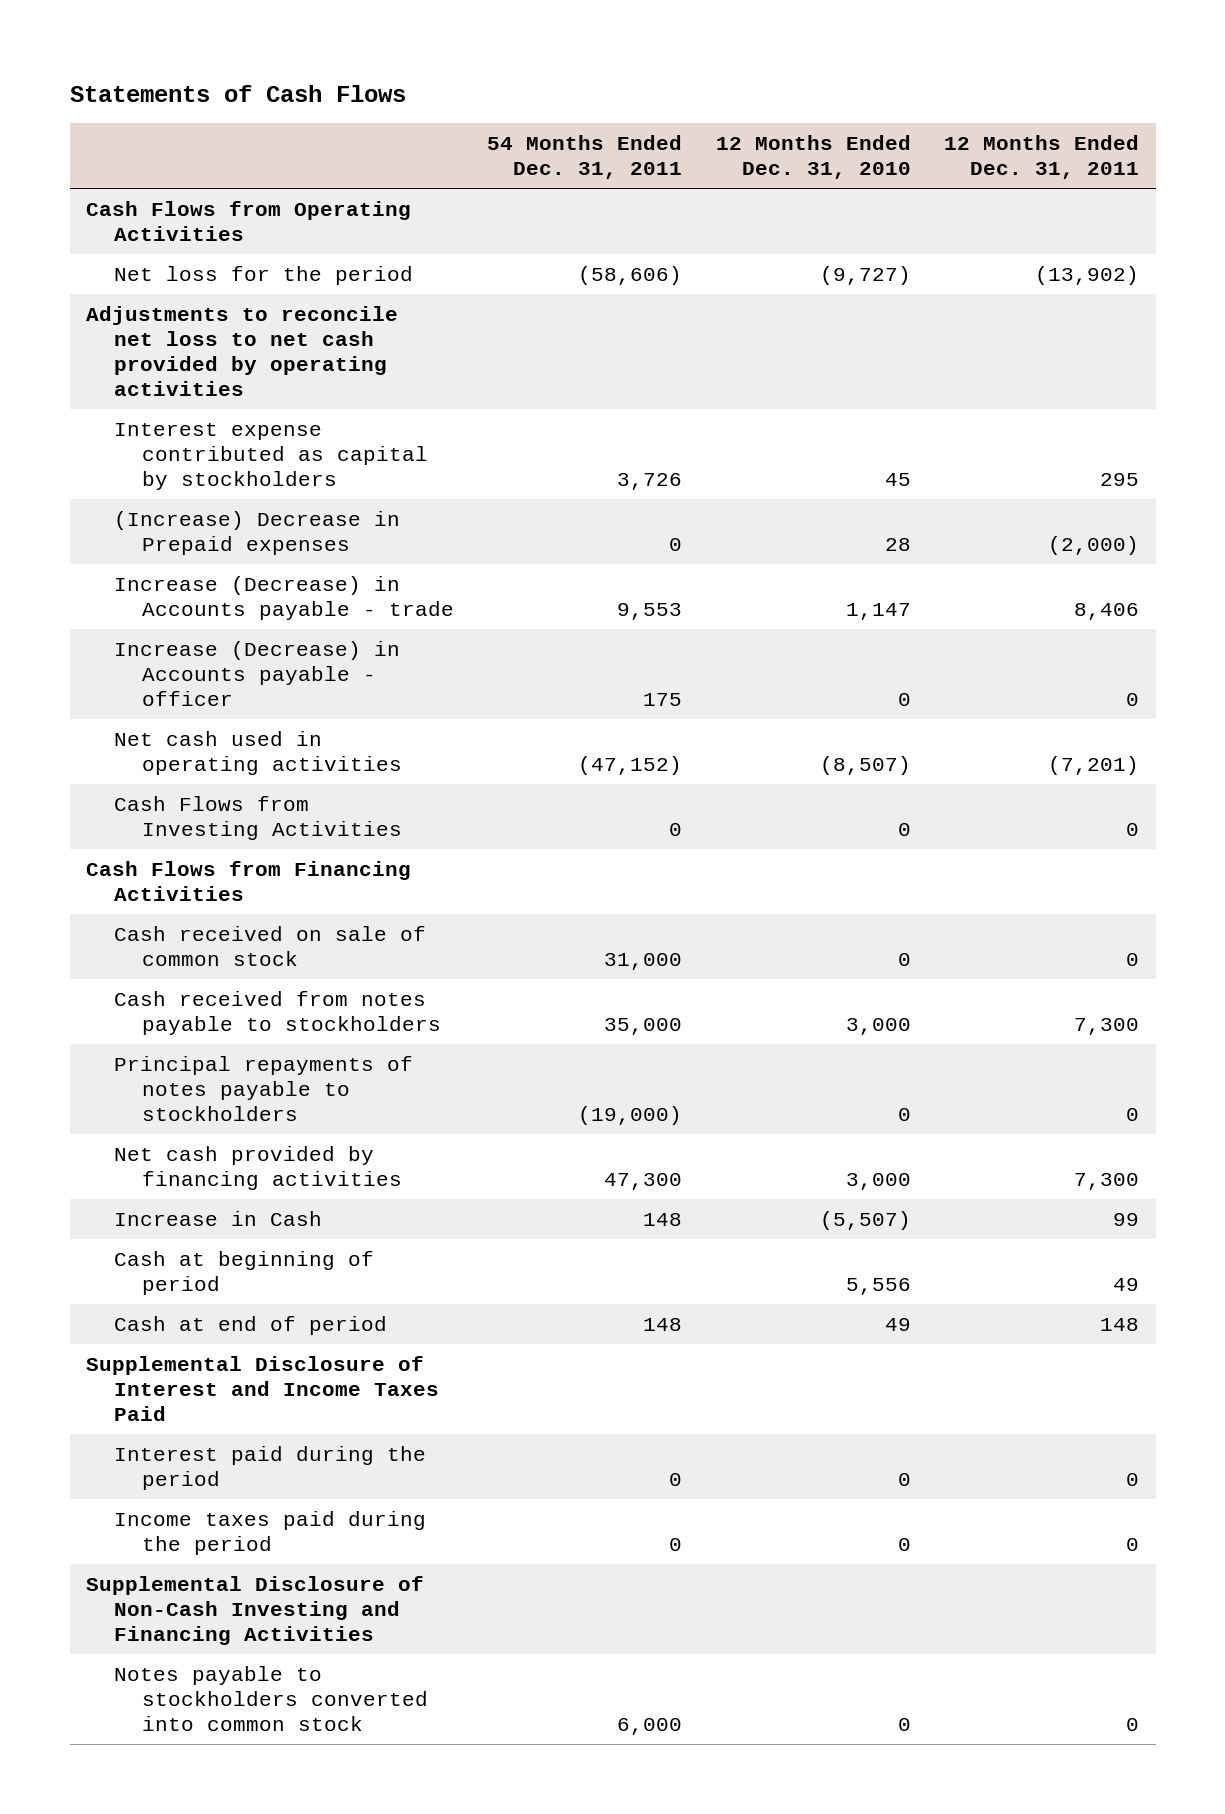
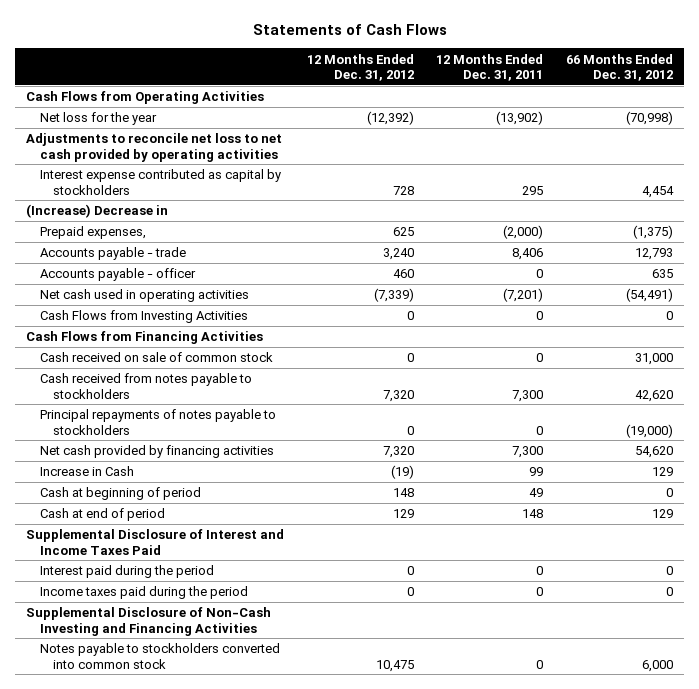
- | 54 Months Ended Dec. 31, 2011 | 12 Months Ended Dec. 31, 2010 | 12 Months Ended Dec. 31, 2011
+ | 12 Months Ended Dec. 31, 2012 | 12 Months Ended Dec. 31, 2011 | 66 Months Ended Dec. 31, 2012
- Net loss for the period | (58,606) | (9,727) | (13,902)
+ Net loss for the year | (12,392) | (13,902) | (70,998)
- (Increase) Decrease in Prepaid expenses | 0 | 28 | (2,000)
- Increase (Decrease) in Accounts payable - trade | 9,553 | 1,147 | 8,406
- Increase (Decrease) in Accounts payable - officer | 175 | 0 | 0
+ (Increase) Decrease in
+ Prepaid expenses, | 625 | (2,000) | (1,375)
+ Accounts payable - trade | 3,240 | 8,406 | 12,793
+ Accounts payable - officer | 460 | 0 | 635

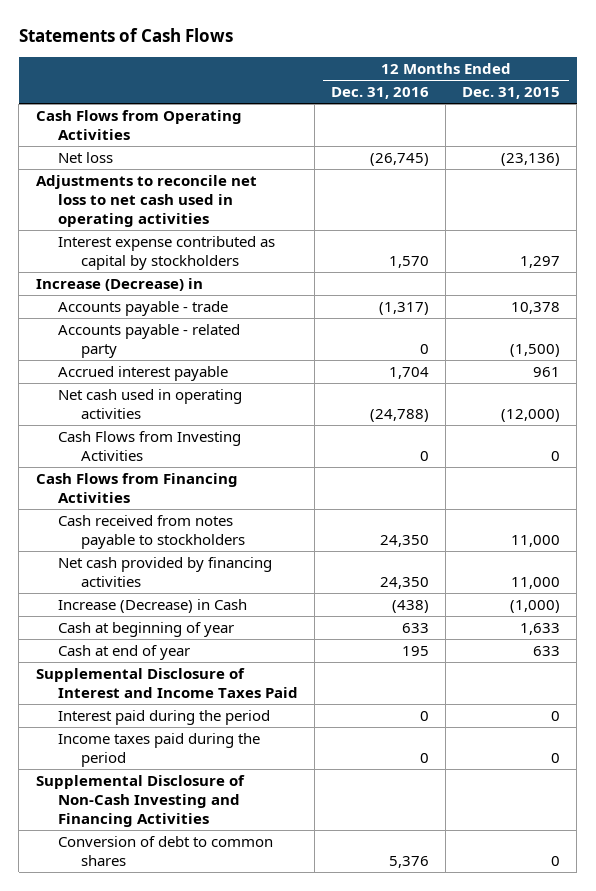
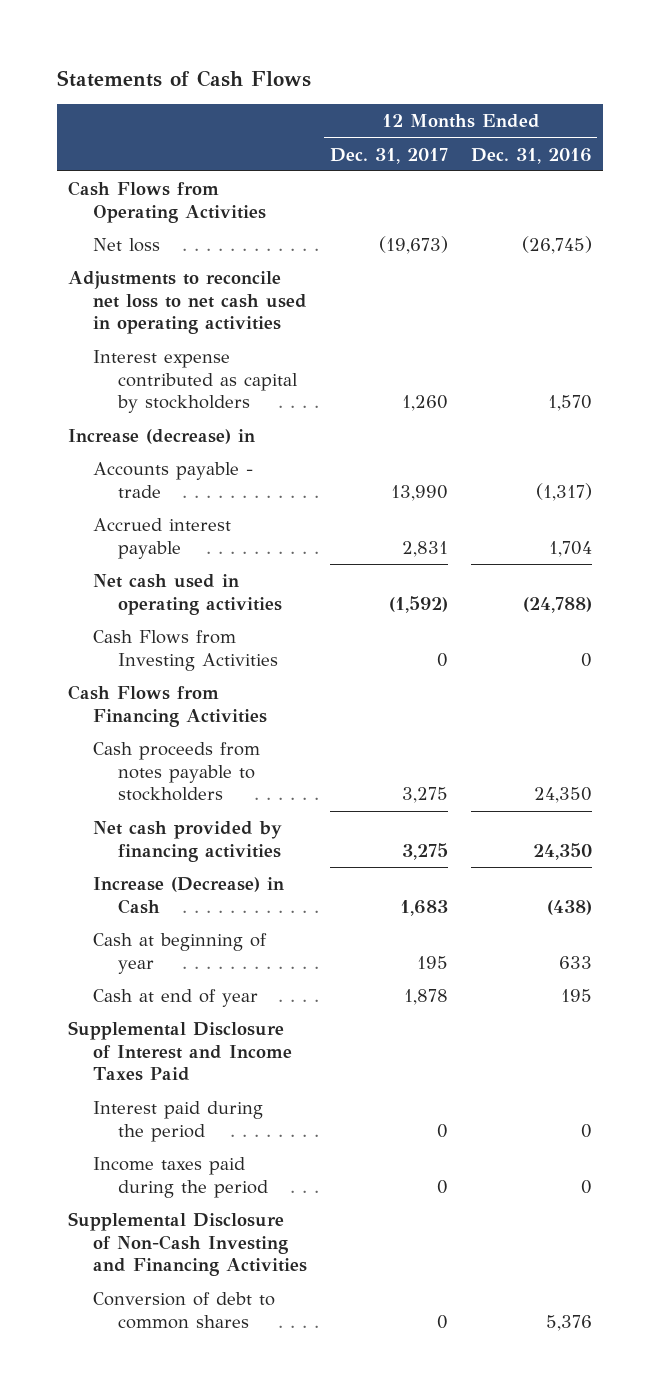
- | 12 Months Ended Dec. 31, 2016 | 12 Months Ended Dec. 31, 2015
+ | 12 Months Ended Dec. 31, 2017 | 12 Months Ended Dec. 31, 2016
- Increase (Decrease) in
+ Increase (decrease) in
- Accounts payable - related party | 0 | (1,500)
- Cash received from notes payable to stockholders | 24,350 | 11,000
+ Cash proceeds from notes payable to stockholders | 3,275 | 24,350

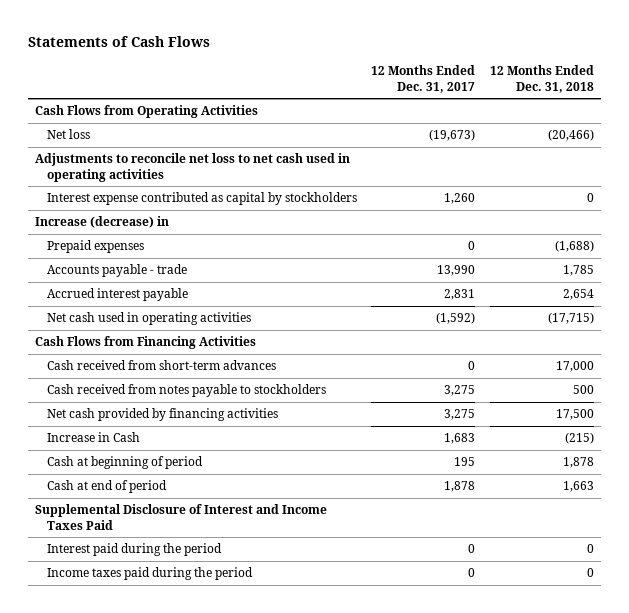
- | 12 Months Ended Dec. 31, 2017 | 12 Months Ended Dec. 31, 2016
+ | 12 Months Ended Dec. 31, 2017 | 12 Months Ended Dec. 31, 2018
+ Prepaid expenses | 0 | (1,688)
- Cash Flows from Investing Activities | 0 | 0
- Cash proceeds from notes payable to stockholders | 3,275 | 24,350
+ Cash received from short-term advances | 0 | 17,000
+ Cash received from notes payable to stockholders | 3,275 | 500
- Increase (Decrease) in Cash | 1,683 | (438)
- Cash at beginning of year | 195 | 633
- Cash at end of year | 1,878 | 195
+ Increase in Cash | 1,683 | (215)
+ Cash at beginning of period | 195 | 1,878
+ Cash at end of period | 1,878 | 1,663
- Supplemental Disclosure of Non-Cash Investing and Financing Activities
- Conversion of debt to common shares | 0 | 5,376

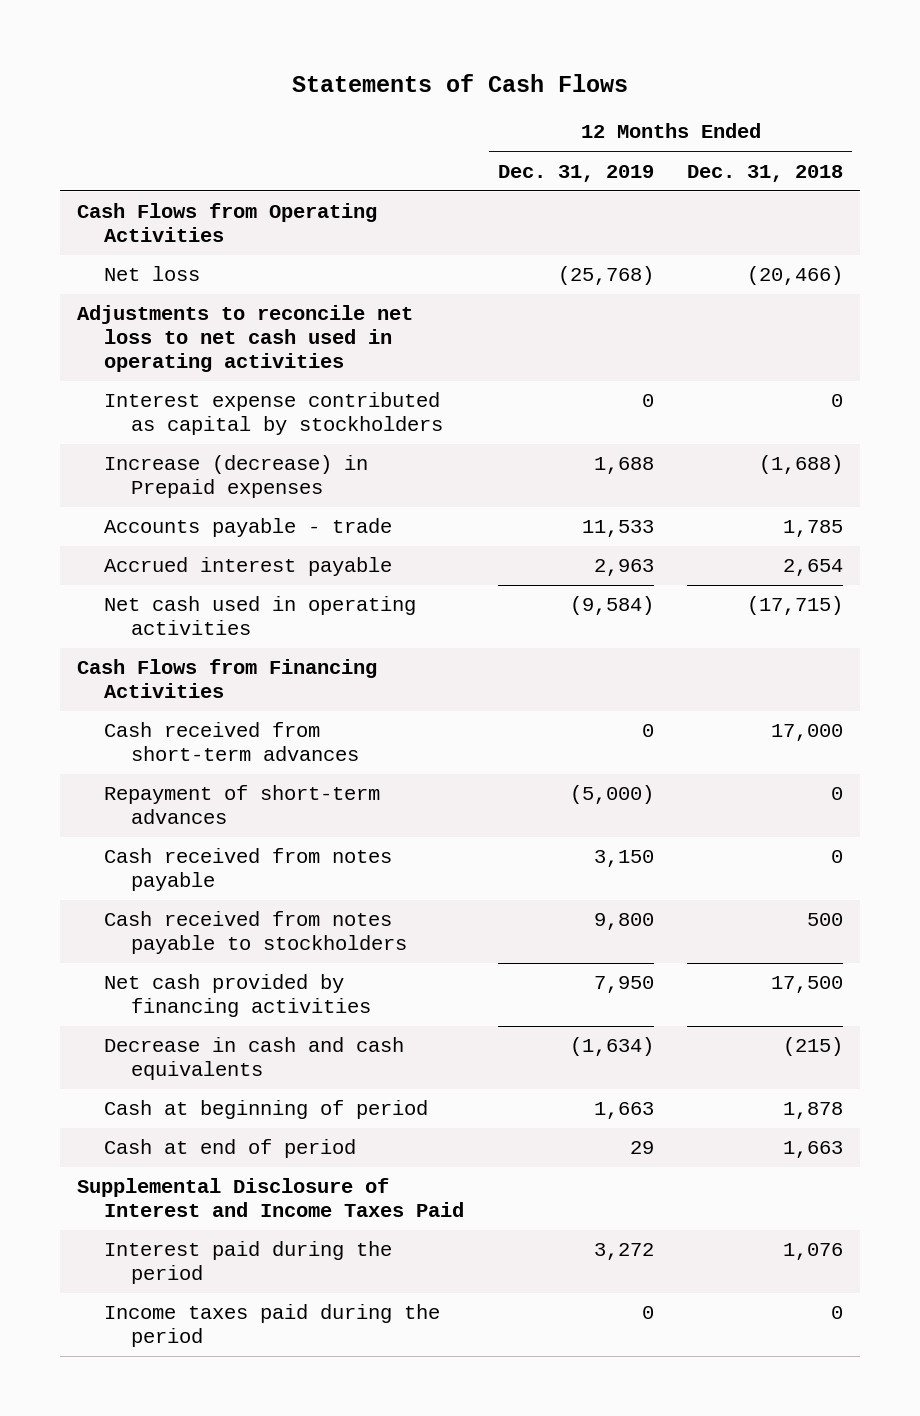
- | 12 Months Ended Dec. 31, 2017 | 12 Months Ended Dec. 31, 2018
+ | 12 Months Ended Dec. 31, 2019 | 12 Months Ended Dec. 31, 2018
- Increase (decrease) in
- Prepaid expenses | 0 | (1,688)
+ Increase (decrease) in Prepaid expenses | 1,688 | (1,688)
+ Repayment of short-term advances | (5,000) | 0
+ Cash received from notes payable | 3,150 | 0
- Increase in Cash | 1,683 | (215)
+ Decrease in cash and cash equivalents | (1,634) | (215)
- Interest paid during the period | 0 | 0
+ Interest paid during the period | 3,272 | 1,076

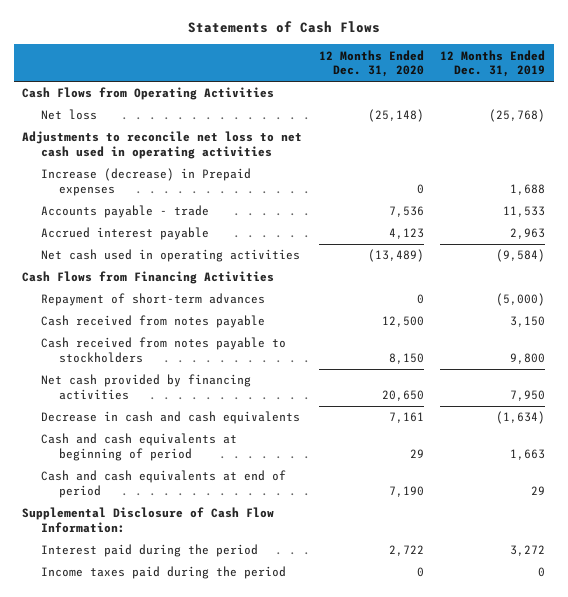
- | 12 Months Ended Dec. 31, 2019 | 12 Months Ended Dec. 31, 2018
+ | 12 Months Ended Dec. 31, 2020 | 12 Months Ended Dec. 31, 2019
- Interest expense contributed as capital by stockholders | 0 | 0
- Cash received from short-term advances | 0 | 17,000
- Cash at beginning of period | 1,663 | 1,878
- Cash at end of period | 29 | 1,663
- Supplemental Disclosure of Interest and Income Taxes Paid
+ Cash and cash equivalents at beginning of period | 29 | 1,663
+ Cash and cash equivalents at end of period | 7,190 | 29
+ Supplemental Disclosure of Cash Flow Information:

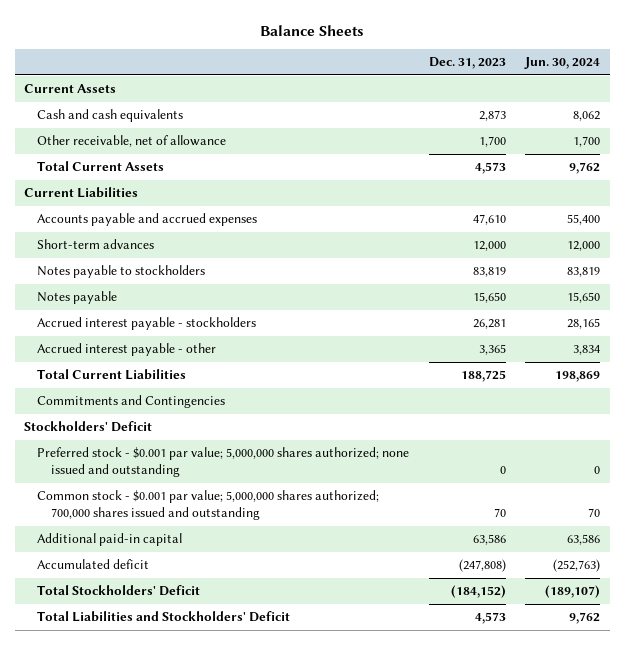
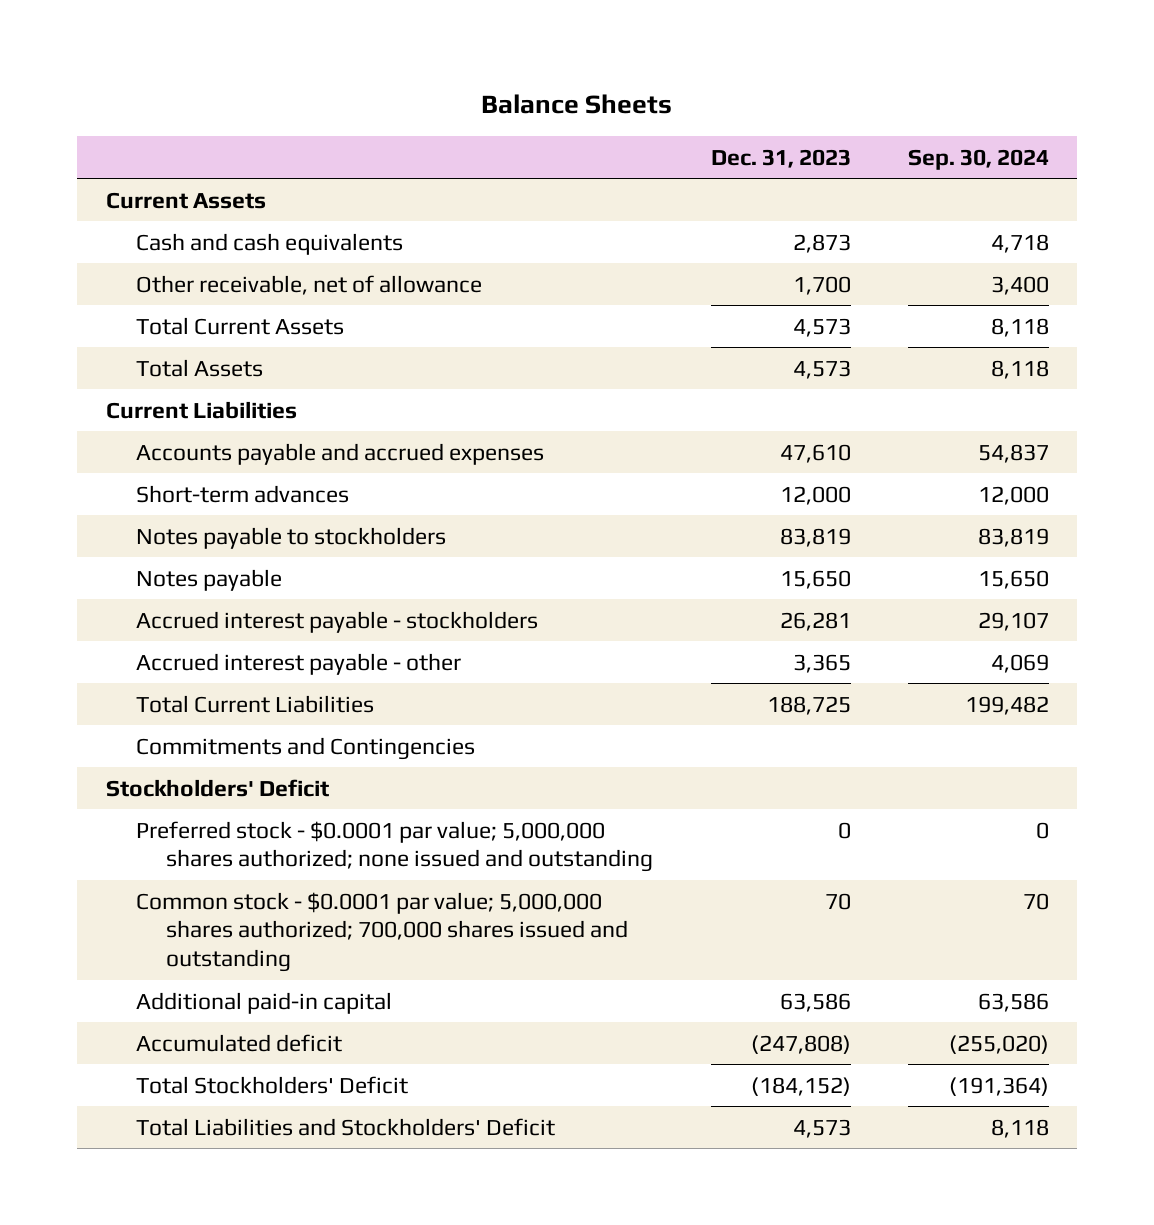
- | Dec. 31, 2023 | Jun. 30, 2024
+ | Dec. 31, 2023 | Sep. 30, 2024
+ Total Assets | 4,573 | 8,118
- Preferred stock - $0.001 par value; 5,000,000 shares authorized; none issued and outstanding | 0 | 0
- Common stock - $0.001 par value; 5,000,000 shares authorized; 700,000 shares issued and outstanding | 70 | 70
+ Preferred stock - $0.0001 par value; 5,000,000 shares authorized; none issued and outstanding | 0 | 0
+ Common stock - $0.0001 par value; 5,000,000 shares authorized; 700,000 shares issued and outstanding | 70 | 70

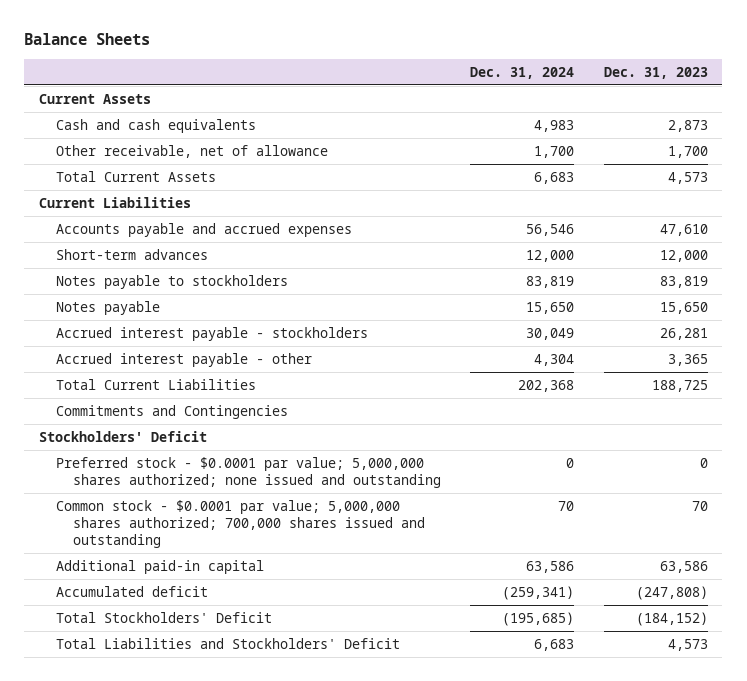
- | Dec. 31, 2023 | Sep. 30, 2024
+ | Dec. 31, 2024 | Dec. 31, 2023
- Total Assets | 4,573 | 8,118

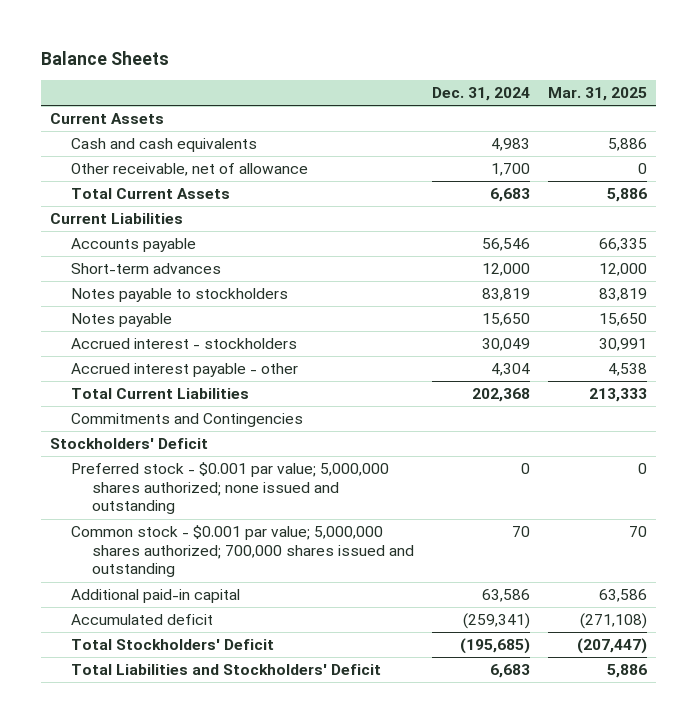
- | Dec. 31, 2024 | Dec. 31, 2023
+ | Dec. 31, 2024 | Mar. 31, 2025
- Accounts payable and accrued expenses | 56,546 | 47,610
+ Accounts payable | 56,546 | 66,335
- Accrued interest payable - stockholders | 30,049 | 26,281
+ Accrued interest - stockholders | 30,049 | 30,991
- Preferred stock - $0.0001 par value; 5,000,000 shares authorized; none issued and outstanding | 0 | 0
- Common stock - $0.0001 par value; 5,000,000 shares authorized; 700,000 shares issued and outstanding | 70 | 70
+ Preferred stock - $0.001 par value; 5,000,000 shares authorized; none issued and outstanding | 0 | 0
+ Common stock - $0.001 par value; 5,000,000 shares authorized; 700,000 shares issued and outstanding | 70 | 70

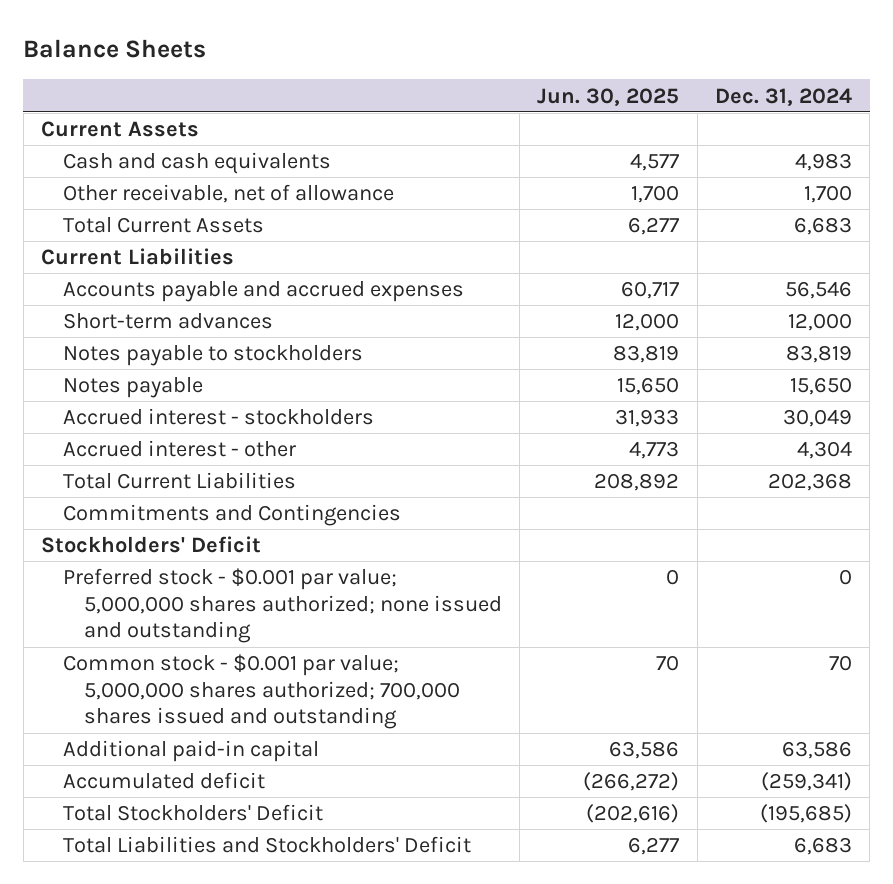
- | Dec. 31, 2024 | Mar. 31, 2025
+ | Jun. 30, 2025 | Dec. 31, 2024
- Accounts payable | 56,546 | 66,335
+ Accounts payable and accrued expenses | 60,717 | 56,546
- Accrued interest payable - other | 4,304 | 4,538
+ Accrued interest - other | 4,773 | 4,304

